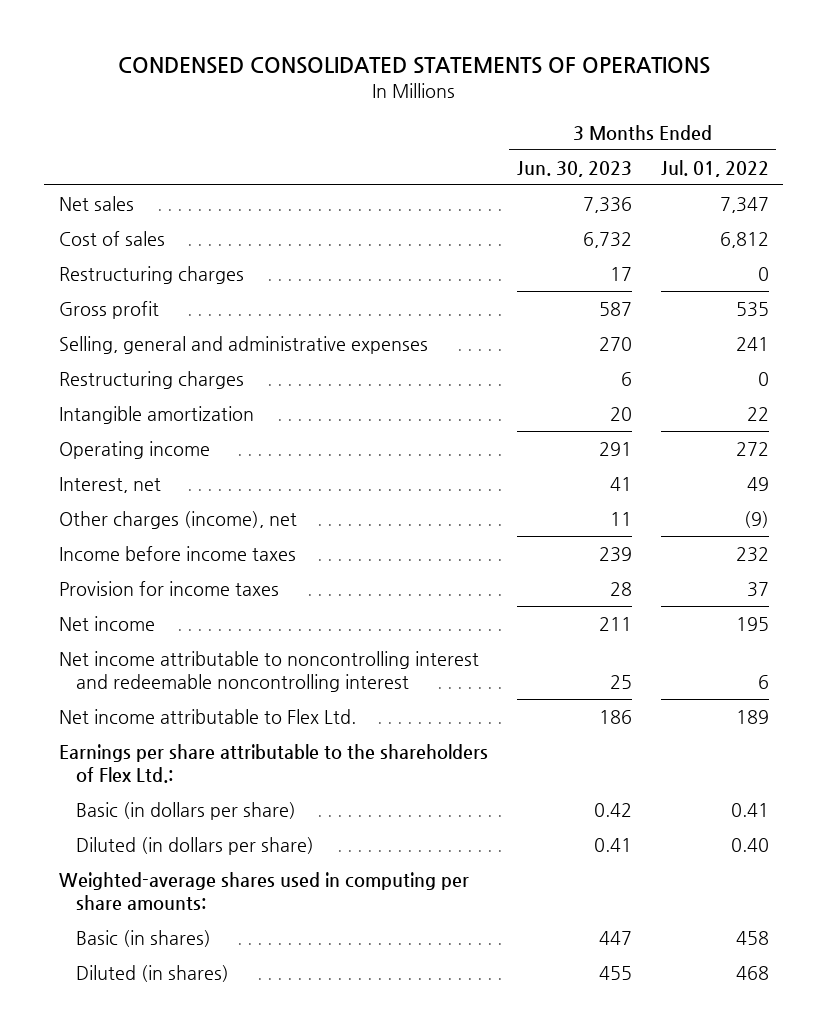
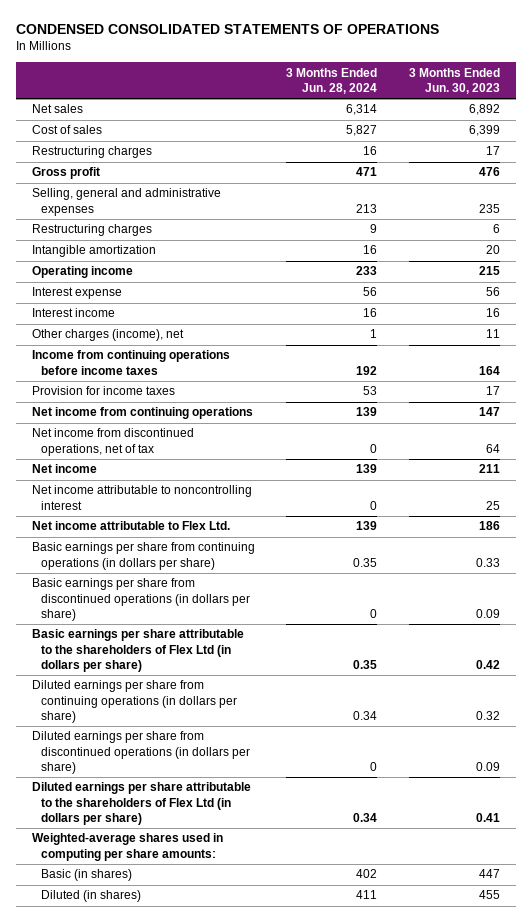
- | 3 Months Ended Jun. 30, 2023 | 3 Months Ended Jul. 01, 2022
+ | 3 Months Ended Jun. 28, 2024 | 3 Months Ended Jun. 30, 2023
- Net sales | 7,336 | 7,347
- Cost of sales | 6,732 | 6,812
+ Net sales | 6,314 | 6,892
+ Cost of sales | 5,827 | 6,399
- Gross profit | 587 | 535
- Selling, general and administrative expenses | 270 | 241
+ Gross profit | 471 | 476
+ Selling, general and administrative expenses | 213 | 235
- Operating income | 291 | 272
- Interest, net | 41 | 49
+ Operating income | 233 | 215
+ Interest expense | 56 | 56
+ Interest income | 16 | 16
- Income before income taxes | 239 | 232
- Provision for income taxes | 28 | 37
+ Income from continuing operations before income taxes | 192 | 164
+ Provision for income taxes | 53 | 17
+ Net income from continuing operations | 139 | 147
+ Net income from discontinued operations, net of tax | 0 | 64
- Net income attributable to noncontrolling interest and redeemable noncontrolling interest | 25 | 6
+ Net income attributable to noncontrolling interest | 0 | 25
- Earnings per share attributable to the shareholders of Flex Ltd.:
- Basic (in dollars per share) | 0.42 | 0.41
- Diluted (in dollars per share) | 0.41 | 0.40
+ Basic earnings per share from continuing operations (in dollars per share) | 0.35 | 0.33
+ Basic earnings per share from discontinued operations (in dollars per share) | 0 | 0.09
+ Basic earnings per share attributable to the shareholders of Flex Ltd (in dollars per share) | 0.35 | 0.42
+ Diluted earnings per share from continuing operations (in dollars per share) | 0.34 | 0.32
+ Diluted earnings per share from discontinued operations (in dollars per share) | 0 | 0.09
+ Diluted earnings per share attributable to the shareholders of Flex Ltd (in dollars per share) | 0.34 | 0.41

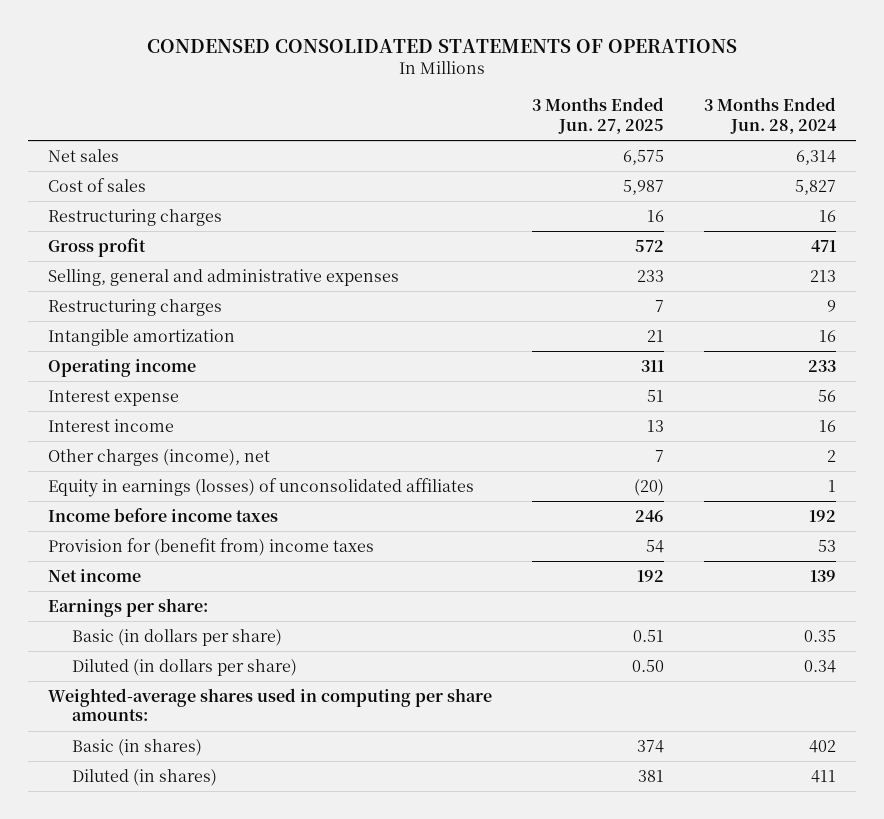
- | 3 Months Ended Jun. 28, 2024 | 3 Months Ended Jun. 30, 2023
+ | 3 Months Ended Jun. 27, 2025 | 3 Months Ended Jun. 28, 2024
- Other charges (income), net | 1 | 11
- Income from continuing operations before income taxes | 192 | 164
- Provision for income taxes | 53 | 17
- Net income from continuing operations | 139 | 147
- Net income from discontinued operations, net of tax | 0 | 64
+ Other charges (income), net | 7 | 2
+ Equity in earnings (losses) of unconsolidated affiliates | (20) | 1
+ Income before income taxes | 246 | 192
+ Provision for (benefit from) income taxes | 54 | 53
- Net income attributable to noncontrolling interest | 0 | 25
- Net income attributable to Flex Ltd. | 139 | 186
- Basic earnings per share from continuing operations (in dollars per share) | 0.35 | 0.33
- Basic earnings per share from discontinued operations (in dollars per share) | 0 | 0.09
- Basic earnings per share attributable to the shareholders of Flex Ltd (in dollars per share) | 0.35 | 0.42
- Diluted earnings per share from continuing operations (in dollars per share) | 0.34 | 0.32
- Diluted earnings per share from discontinued operations (in dollars per share) | 0 | 0.09
- Diluted earnings per share attributable to the shareholders of Flex Ltd (in dollars per share) | 0.34 | 0.41
+ Earnings per share:
+ Basic (in dollars per share) | 0.51 | 0.35
+ Diluted (in dollars per share) | 0.50 | 0.34

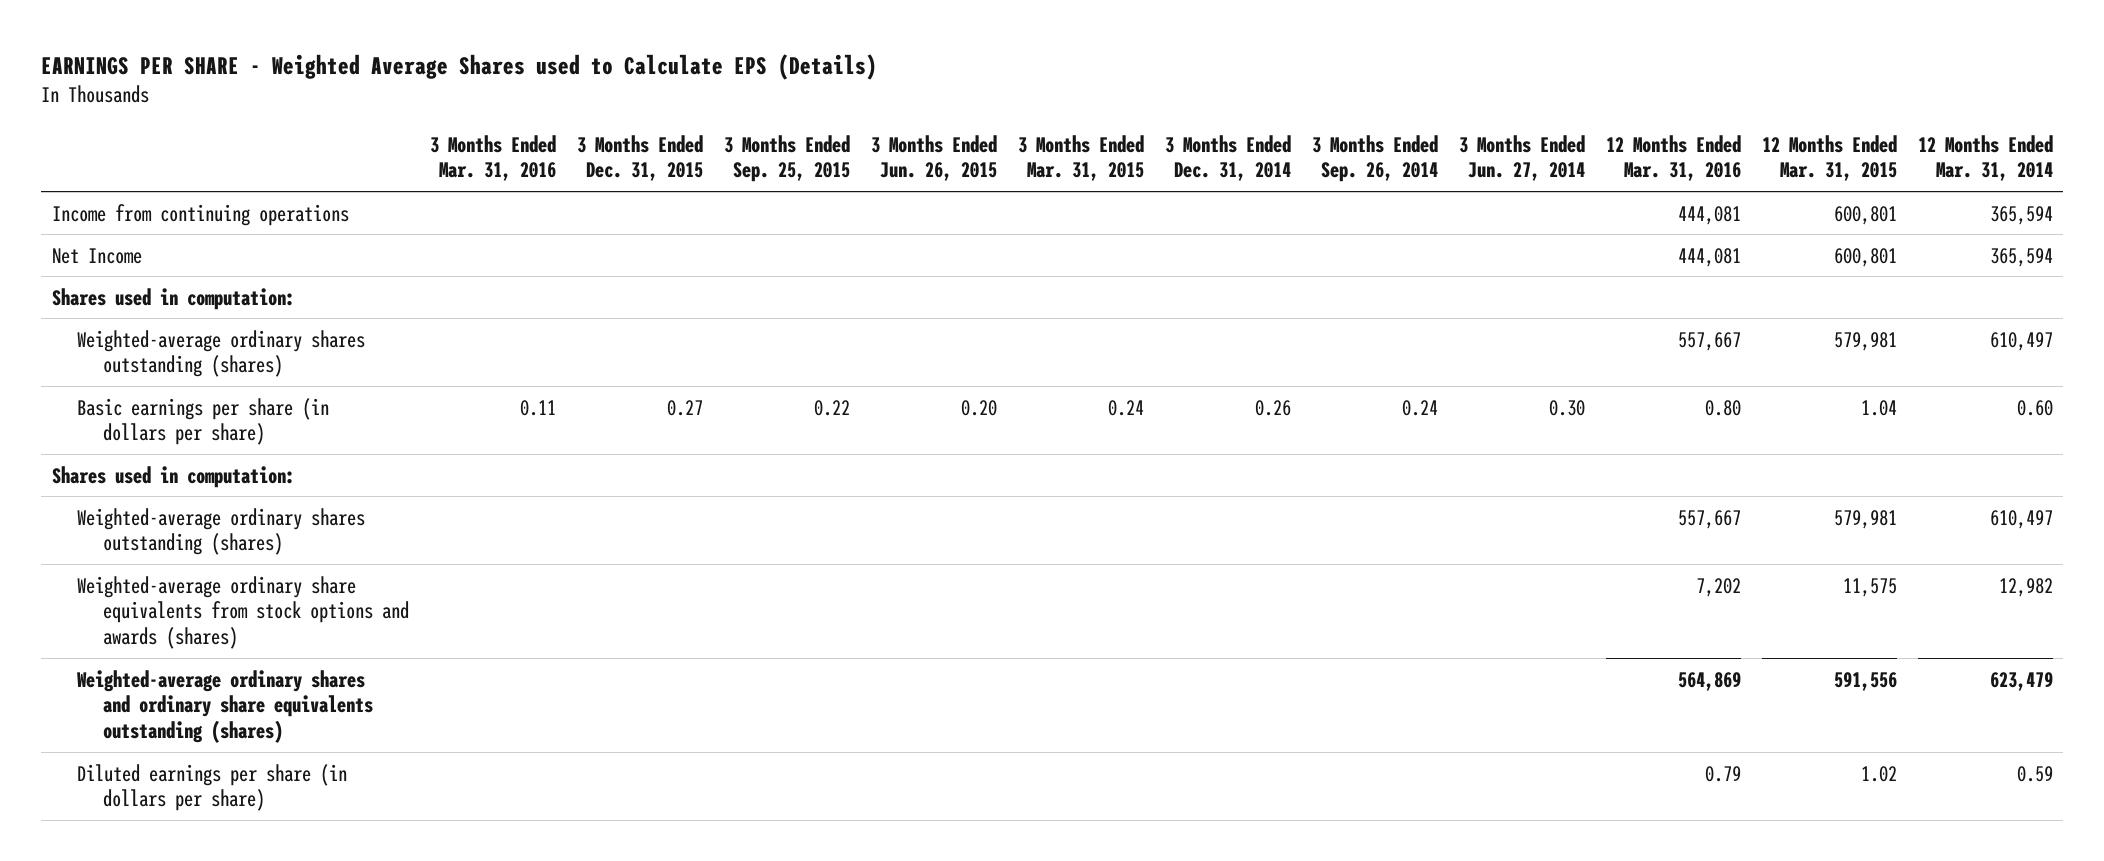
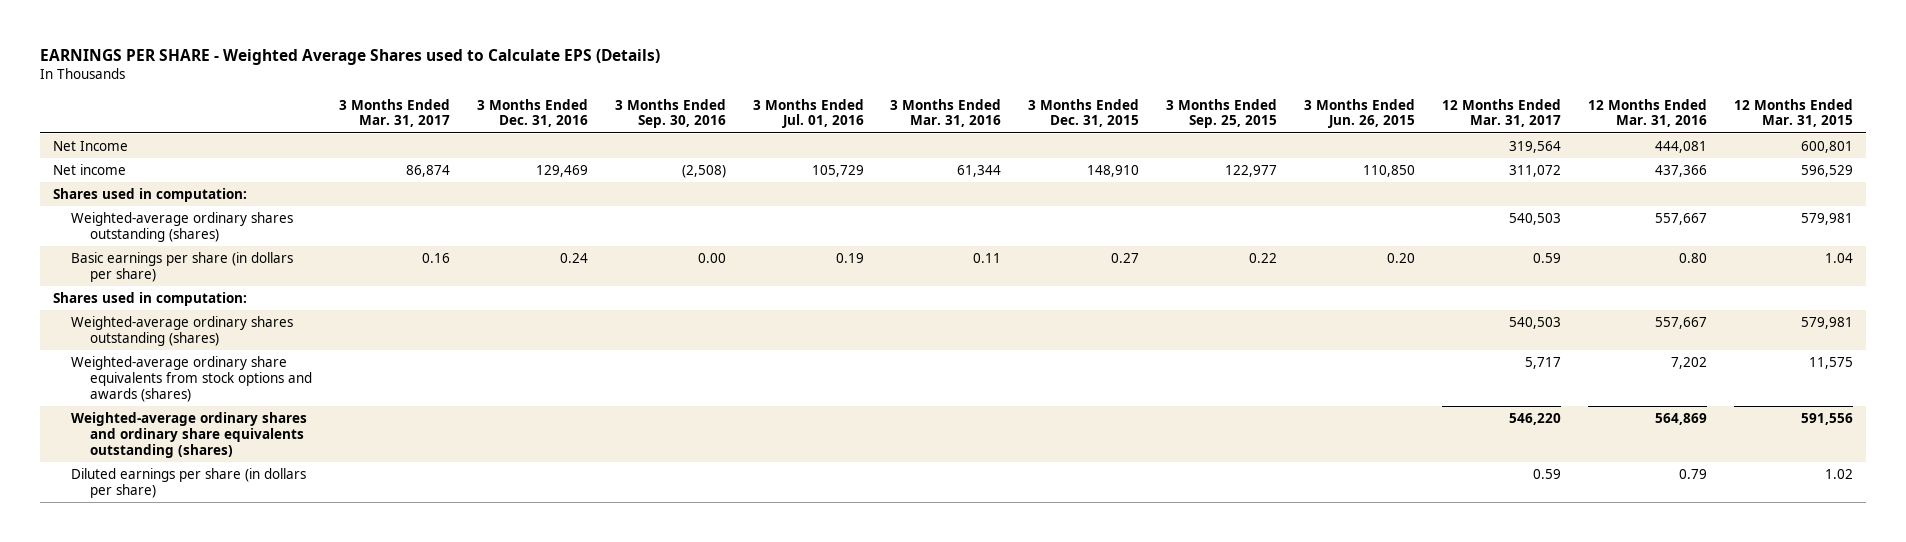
- | 3 Months Ended Mar. 31, 2016 | 3 Months Ended Dec. 31, 2015 | 3 Months Ended Sep. 25, 2015 | 3 Months Ended Jun. 26, 2015 | 3 Months Ended Mar. 31, 2015 | 3 Months Ended Dec. 31, 2014 | 3 Months Ended Sep. 26, 2014 | 3 Months Ended Jun. 27, 2014 | 12 Months Ended Mar. 31, 2016 | 12 Months Ended Mar. 31, 2015 | 12 Months Ended Mar. 31, 2014
+ | 3 Months Ended Mar. 31, 2017 | 3 Months Ended Dec. 31, 2016 | 3 Months Ended Sep. 30, 2016 | 3 Months Ended Jul. 01, 2016 | 3 Months Ended Mar. 31, 2016 | 3 Months Ended Dec. 31, 2015 | 3 Months Ended Sep. 25, 2015 | 3 Months Ended Jun. 26, 2015 | 12 Months Ended Mar. 31, 2017 | 12 Months Ended Mar. 31, 2016 | 12 Months Ended Mar. 31, 2015
- Income from continuing operations | | | | | | | | | 444,081 | 600,801 | 365,594
+ Net income | 86,874 | 129,469 | (2,508) | 105,729 | 61,344 | 148,910 | 122,977 | 110,850 | 311,072 | 437,366 | 596,529

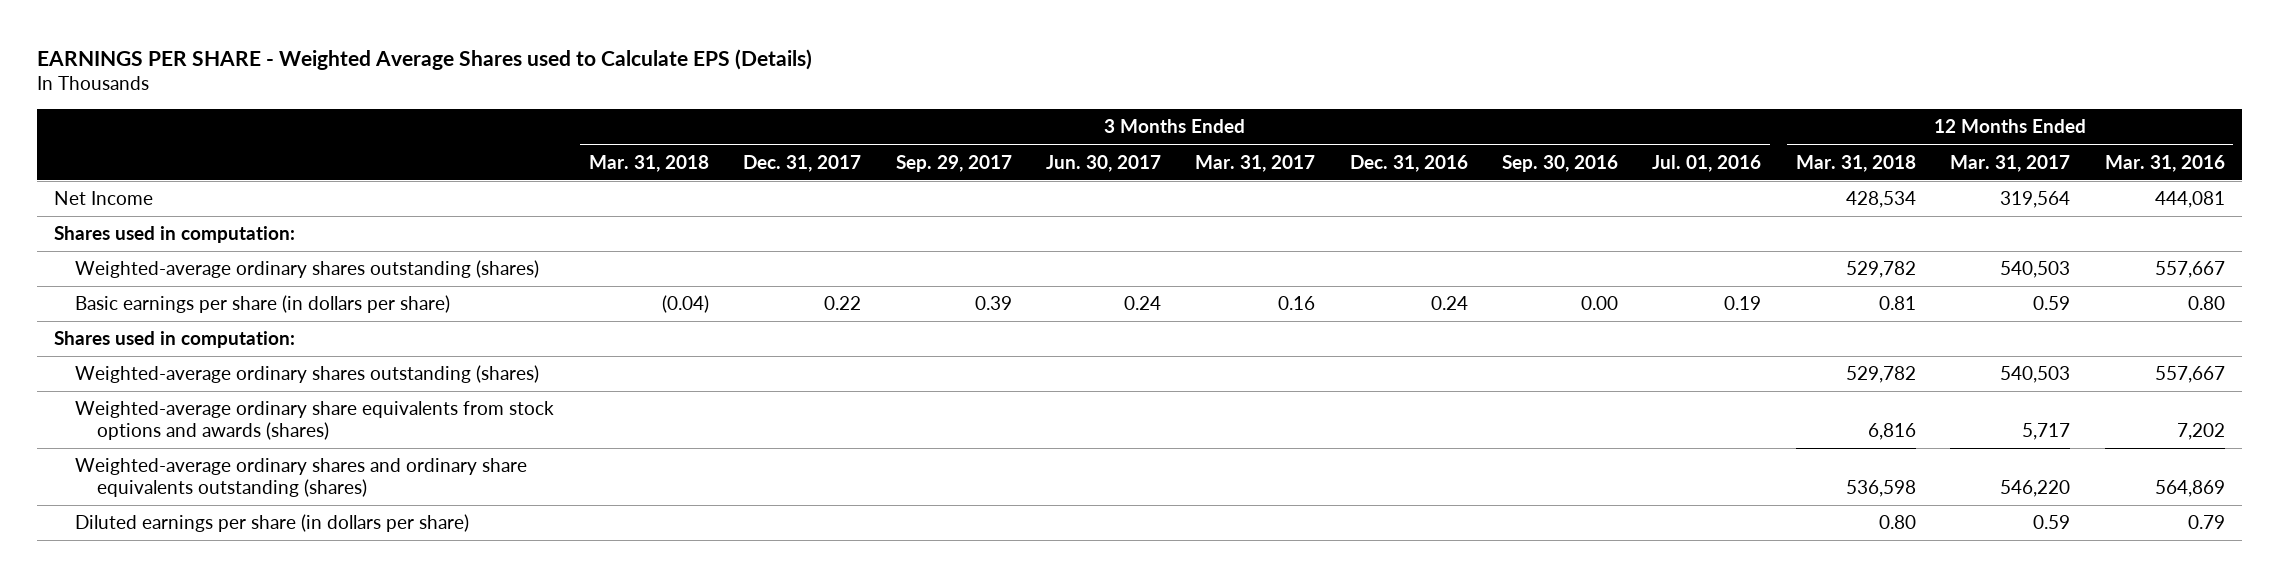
- | 3 Months Ended Mar. 31, 2017 | 3 Months Ended Dec. 31, 2016 | 3 Months Ended Sep. 30, 2016 | 3 Months Ended Jul. 01, 2016 | 3 Months Ended Mar. 31, 2016 | 3 Months Ended Dec. 31, 2015 | 3 Months Ended Sep. 25, 2015 | 3 Months Ended Jun. 26, 2015 | 12 Months Ended Mar. 31, 2017 | 12 Months Ended Mar. 31, 2016 | 12 Months Ended Mar. 31, 2015
+ | 3 Months Ended Mar. 31, 2018 | 3 Months Ended Dec. 31, 2017 | 3 Months Ended Sep. 29, 2017 | 3 Months Ended Jun. 30, 2017 | 3 Months Ended Mar. 31, 2017 | 3 Months Ended Dec. 31, 2016 | 3 Months Ended Sep. 30, 2016 | 3 Months Ended Jul. 01, 2016 | 12 Months Ended Mar. 31, 2018 | 12 Months Ended Mar. 31, 2017 | 12 Months Ended Mar. 31, 2016
- Net income | 86,874 | 129,469 | (2,508) | 105,729 | 61,344 | 148,910 | 122,977 | 110,850 | 311,072 | 437,366 | 596,529

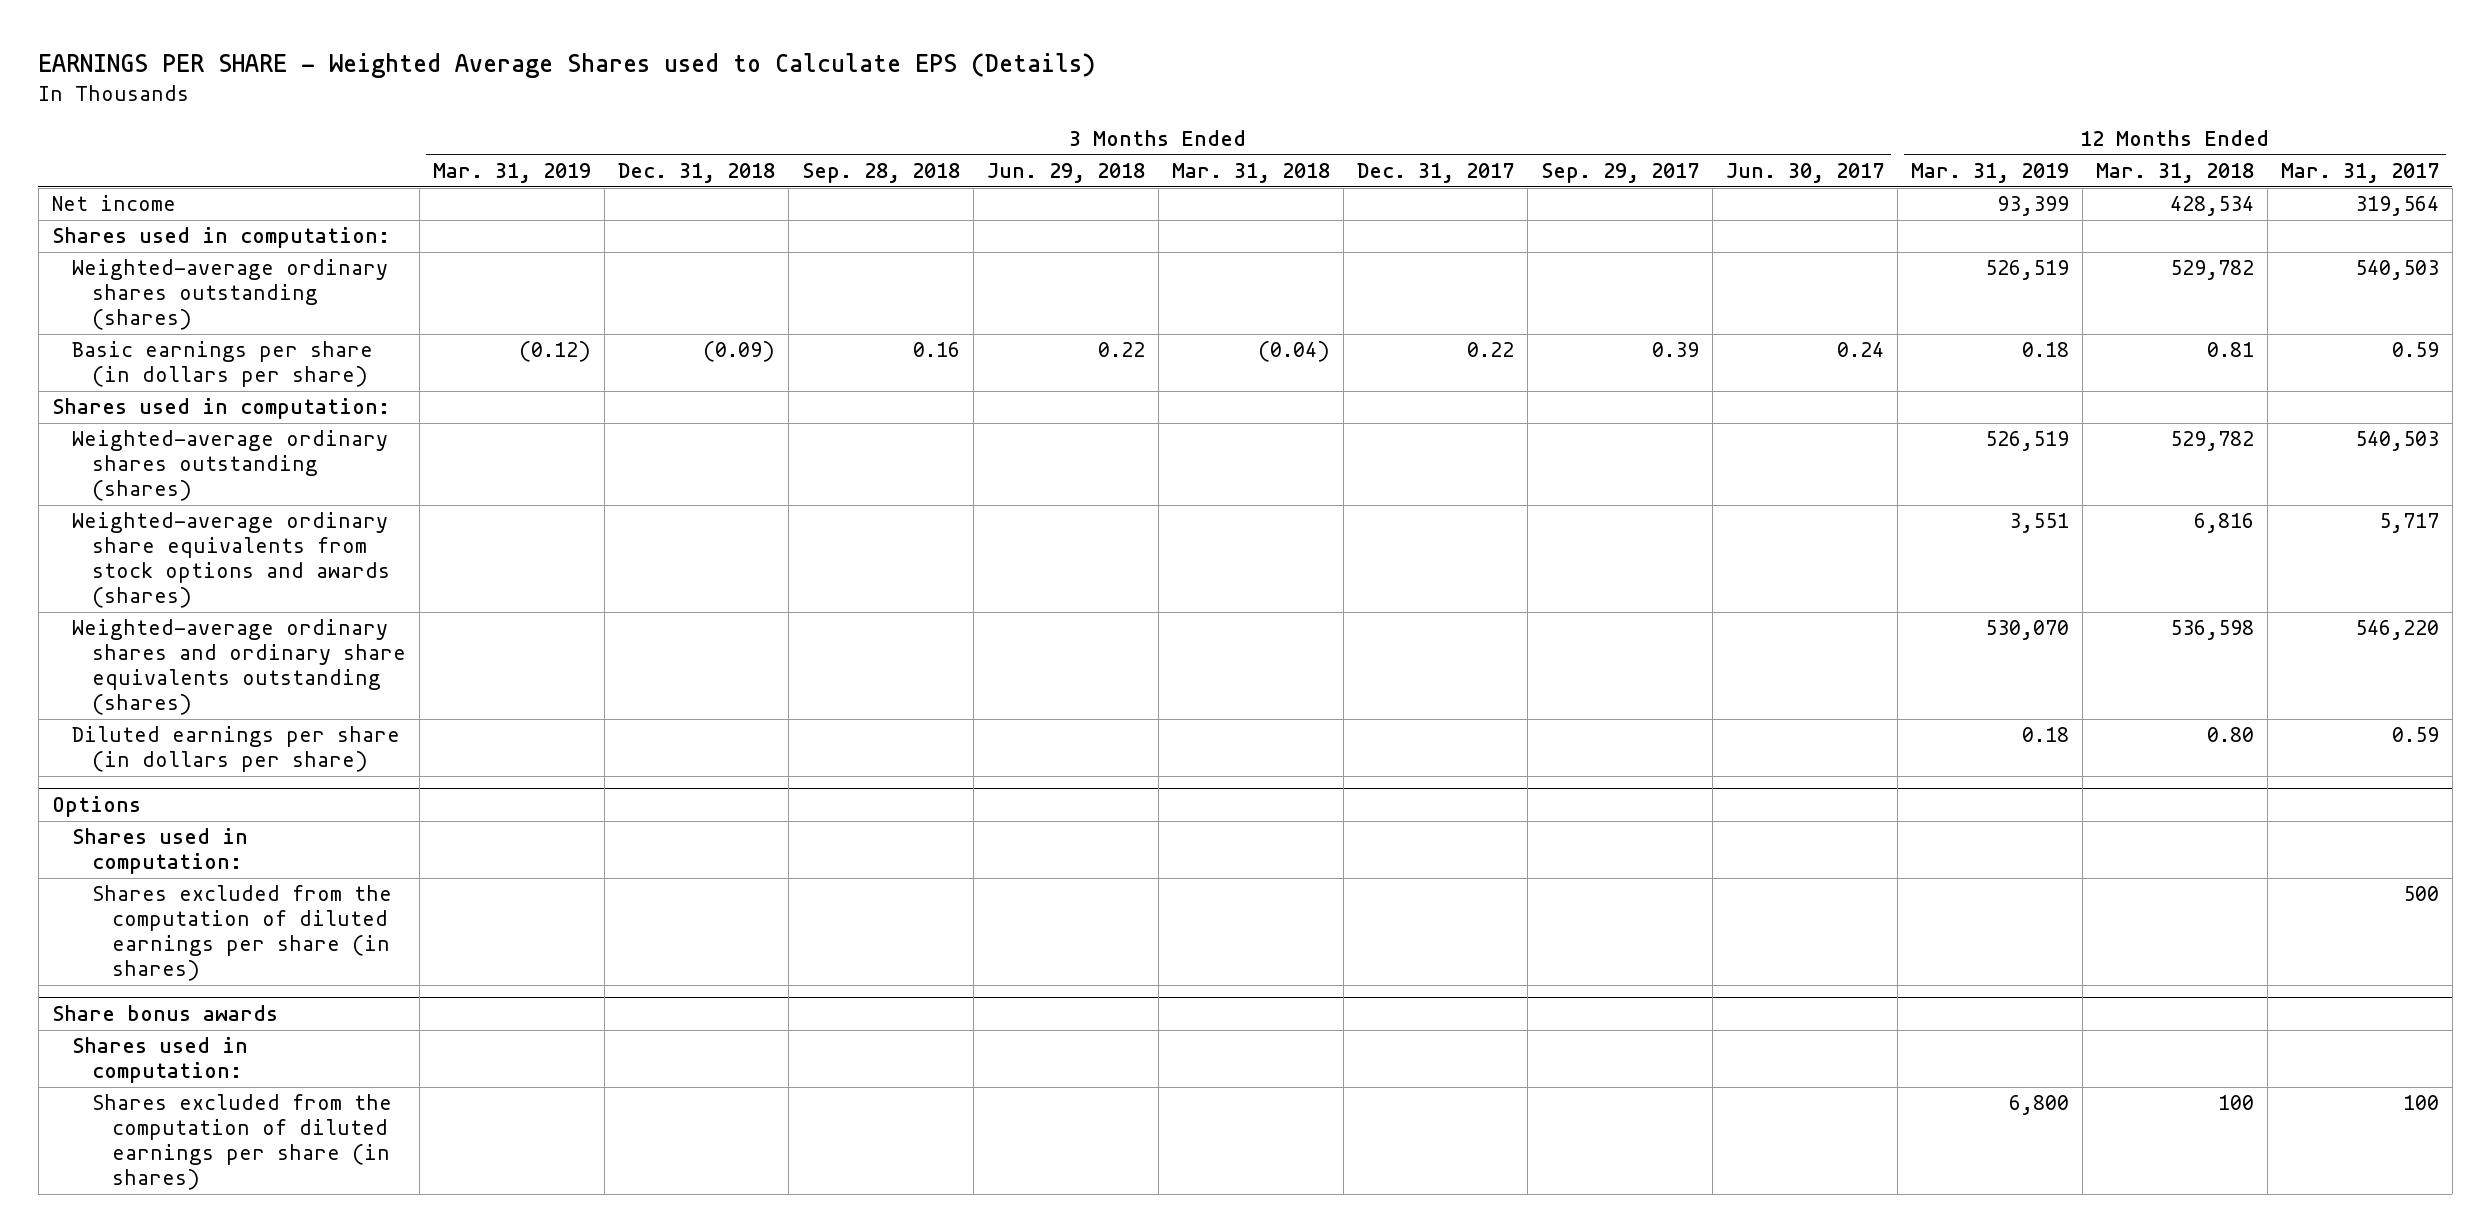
- | 3 Months Ended Mar. 31, 2018 | 3 Months Ended Dec. 31, 2017 | 3 Months Ended Sep. 29, 2017 | 3 Months Ended Jun. 30, 2017 | 3 Months Ended Mar. 31, 2017 | 3 Months Ended Dec. 31, 2016 | 3 Months Ended Sep. 30, 2016 | 3 Months Ended Jul. 01, 2016 | 12 Months Ended Mar. 31, 2018 | 12 Months Ended Mar. 31, 2017 | 12 Months Ended Mar. 31, 2016
+ | 3 Months Ended Mar. 31, 2019 | 3 Months Ended Dec. 31, 2018 | 3 Months Ended Sep. 28, 2018 | 3 Months Ended Jun. 29, 2018 | 3 Months Ended Mar. 31, 2018 | 3 Months Ended Dec. 31, 2017 | 3 Months Ended Sep. 29, 2017 | 3 Months Ended Jun. 30, 2017 | 12 Months Ended Mar. 31, 2019 | 12 Months Ended Mar. 31, 2018 | 12 Months Ended Mar. 31, 2017
- Net Income | | | | | | | | | 428,534 | 319,564 | 444,081
+ Net income | | | | | | | | | 93,399 | 428,534 | 319,564
+ Options
+ Shares used in computation:
+ Shares excluded from the computation of diluted earnings per share (in shares) | | | | | | | | | | | 500
+ Share bonus awards
+ Shares used in computation:
+ Shares excluded from the computation of diluted earnings per share (in shares) | | | | | | | | | 6,800 | 100 | 100

